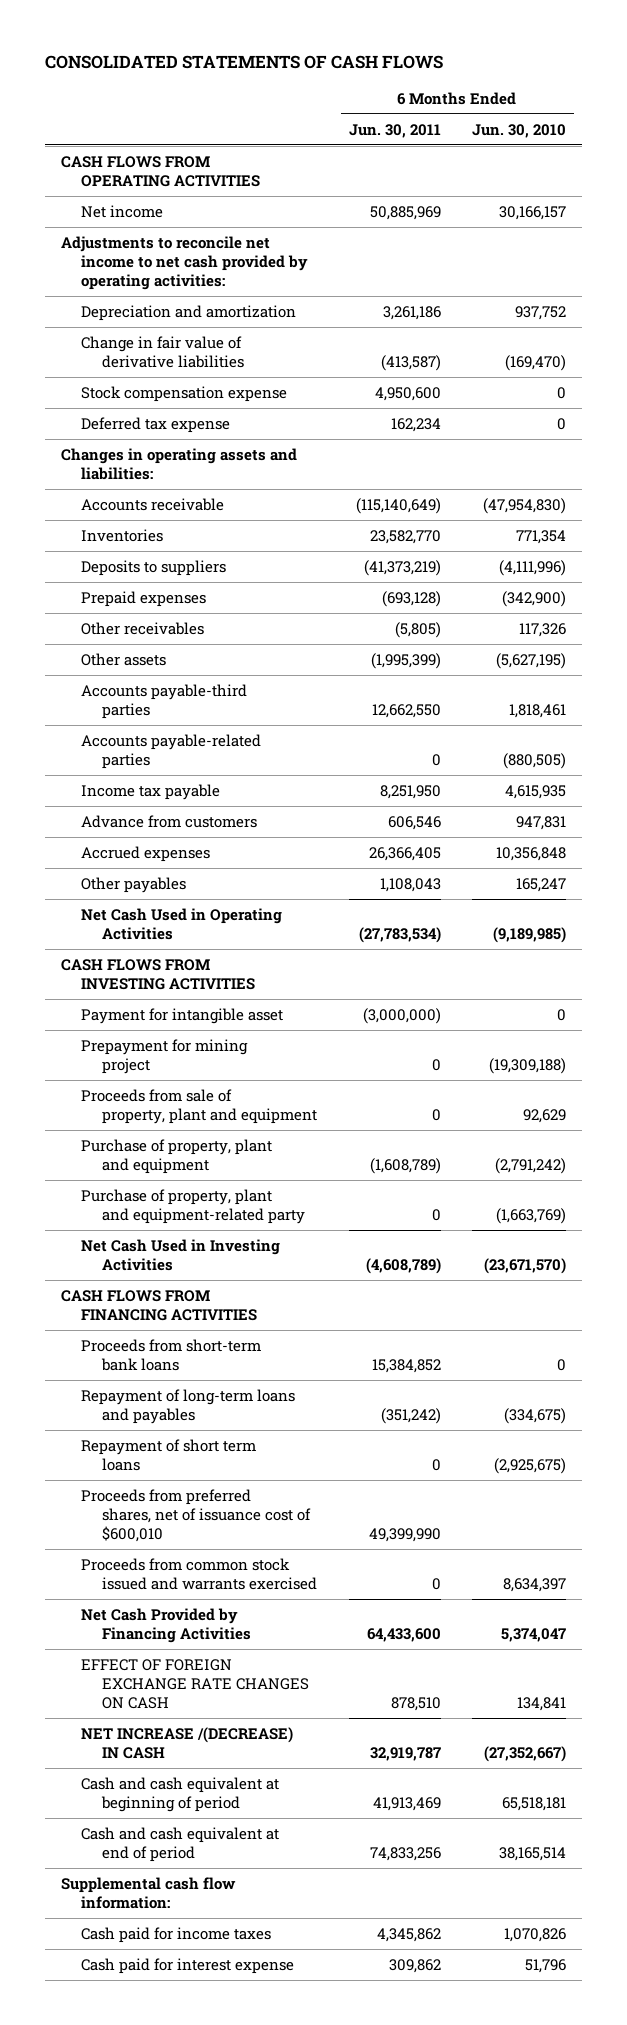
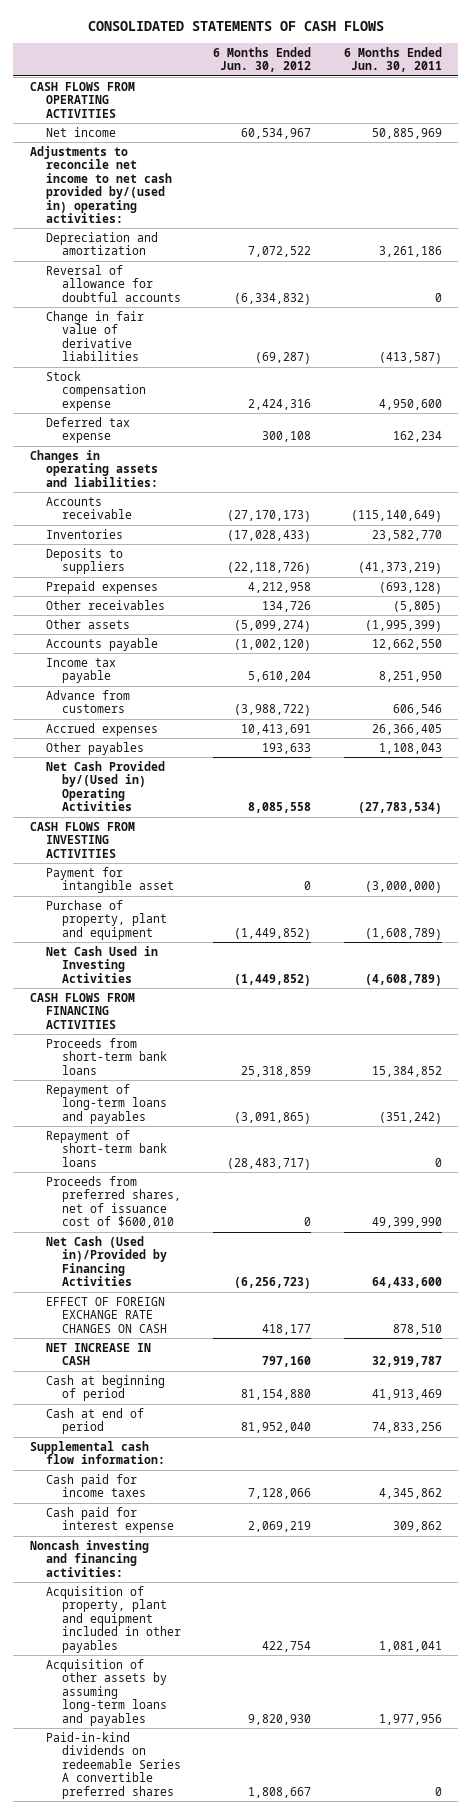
- | 6 Months Ended Jun. 30, 2011 | 6 Months Ended Jun. 30, 2010
+ | 6 Months Ended Jun. 30, 2012 | 6 Months Ended Jun. 30, 2011
- Adjustments to reconcile net income to net cash provided by operating activities:
+ Adjustments to reconcile net income to net cash provided by/(used in) operating activities:
+ Reversal of allowance for doubtful accounts | (6,334,832) | 0
- Accounts payable-third parties | 12,662,550 | 1,818,461
- Accounts payable-related parties | 0 | (880,505)
+ Accounts payable | (1,002,120) | 12,662,550
- Net Cash Used in Operating Activities | (27,783,534) | (9,189,985)
+ Net Cash Provided by/(Used in) Operating Activities | 8,085,558 | (27,783,534)
- Prepayment for mining project | 0 | (19,309,188)
- Proceeds from sale of property, plant and equipment | 0 | 92,629
- Purchase of property, plant and equipment-related party | 0 | (1,663,769)
- Repayment of short term loans | 0 | (2,925,675)
+ Repayment of short-term bank loans | (28,483,717) | 0
- Proceeds from common stock issued and warrants exercised | 0 | 8,634,397
- Net Cash Provided by Financing Activities | 64,433,600 | 5,374,047
+ Net Cash (Used in)/Provided by Financing Activities | (6,256,723) | 64,433,600
- NET INCREASE /(DECREASE) IN CASH | 32,919,787 | (27,352,667)
- Cash and cash equivalent at beginning of period | 41,913,469 | 65,518,181
- Cash and cash equivalent at end of period | 74,833,256 | 38,165,514
+ NET INCREASE IN CASH | 797,160 | 32,919,787
+ Cash at beginning of period | 81,154,880 | 41,913,469
+ Cash at end of period | 81,952,040 | 74,833,256
+ Noncash investing and financing activities:
+ Acquisition of property, plant and equipment included in other payables | 422,754 | 1,081,041
+ Acquisition of other assets by assuming long-term loans and payables | 9,820,930 | 1,977,956
+ Paid-in-kind dividends on redeemable Series A convertible preferred shares | 1,808,667 | 0

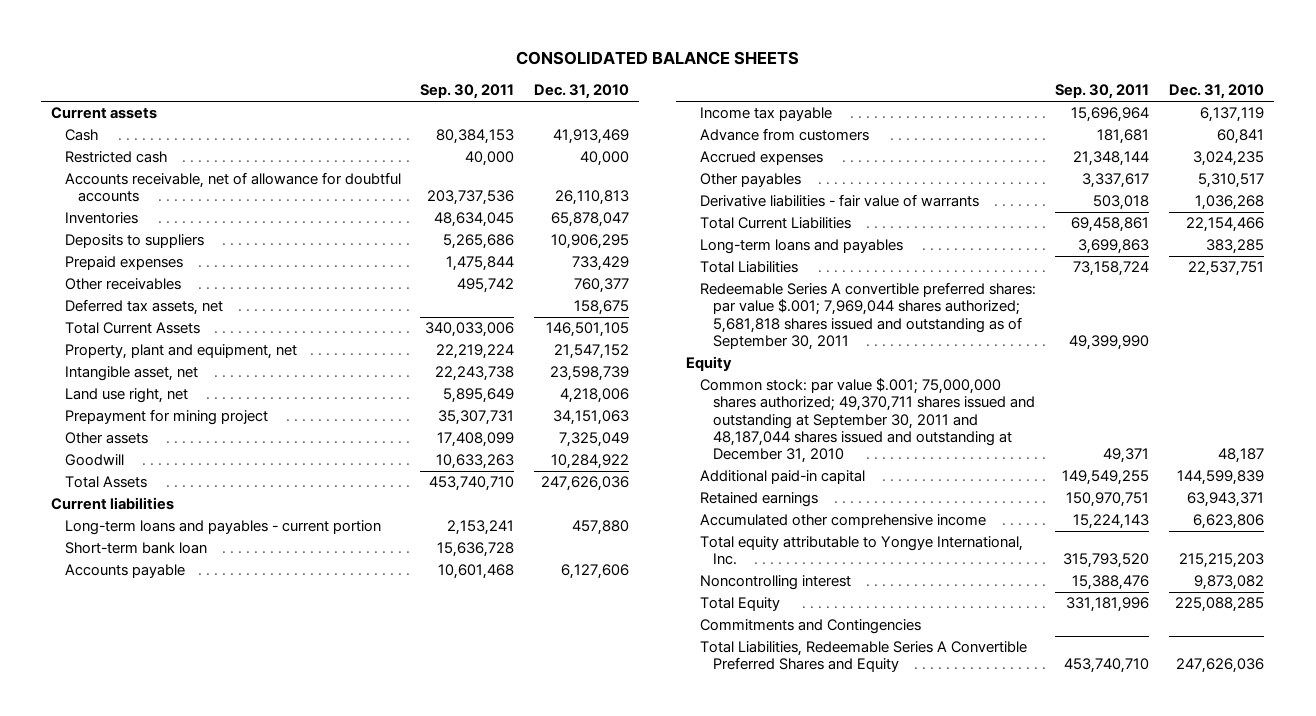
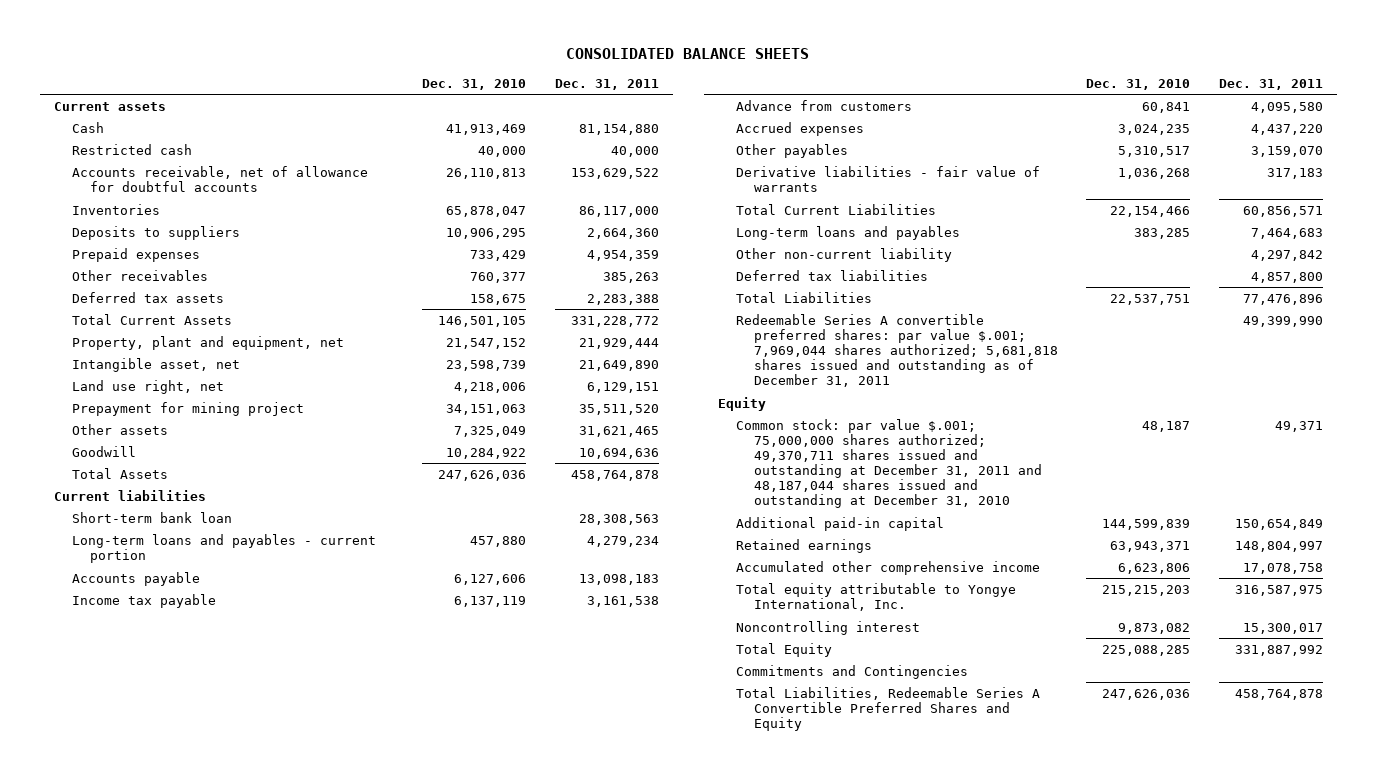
- | Sep. 30, 2011 | Dec. 31, 2010
+ | Dec. 31, 2010 | Dec. 31, 2011
- Deferred tax assets, net | | 158,675
+ Deferred tax assets | 158,675 | 2,283,388
moved down: Long-term loans and payables - current portion | 457,880 | 4,279,234
+ Other non-current liability | | 4,297,842
+ Deferred tax liabilities | | 4,857,800
- Redeemable Series A convertible preferred shares: par value $.001; 7,969,044 shares authorized; 5,681,818 shares issued and outstanding as of September 30, 2011 | 49,399,990 |
+ Redeemable Series A convertible preferred shares: par value $.001; 7,969,044 shares authorized; 5,681,818 shares issued and outstanding as of December 31, 2011 | | 49,399,990
- Common stock: par value $.001; 75,000,000 shares authorized; 49,370,711 shares issued and outstanding at September 30, 2011 and 48,187,044 shares issued and outstanding at December 31, 2010 | 49,371 | 48,187
+ Common stock: par value $.001; 75,000,000 shares authorized; 49,370,711 shares issued and outstanding at December 31, 2011 and 48,187,044 shares issued and outstanding at December 31, 2010 | 48,187 | 49,371

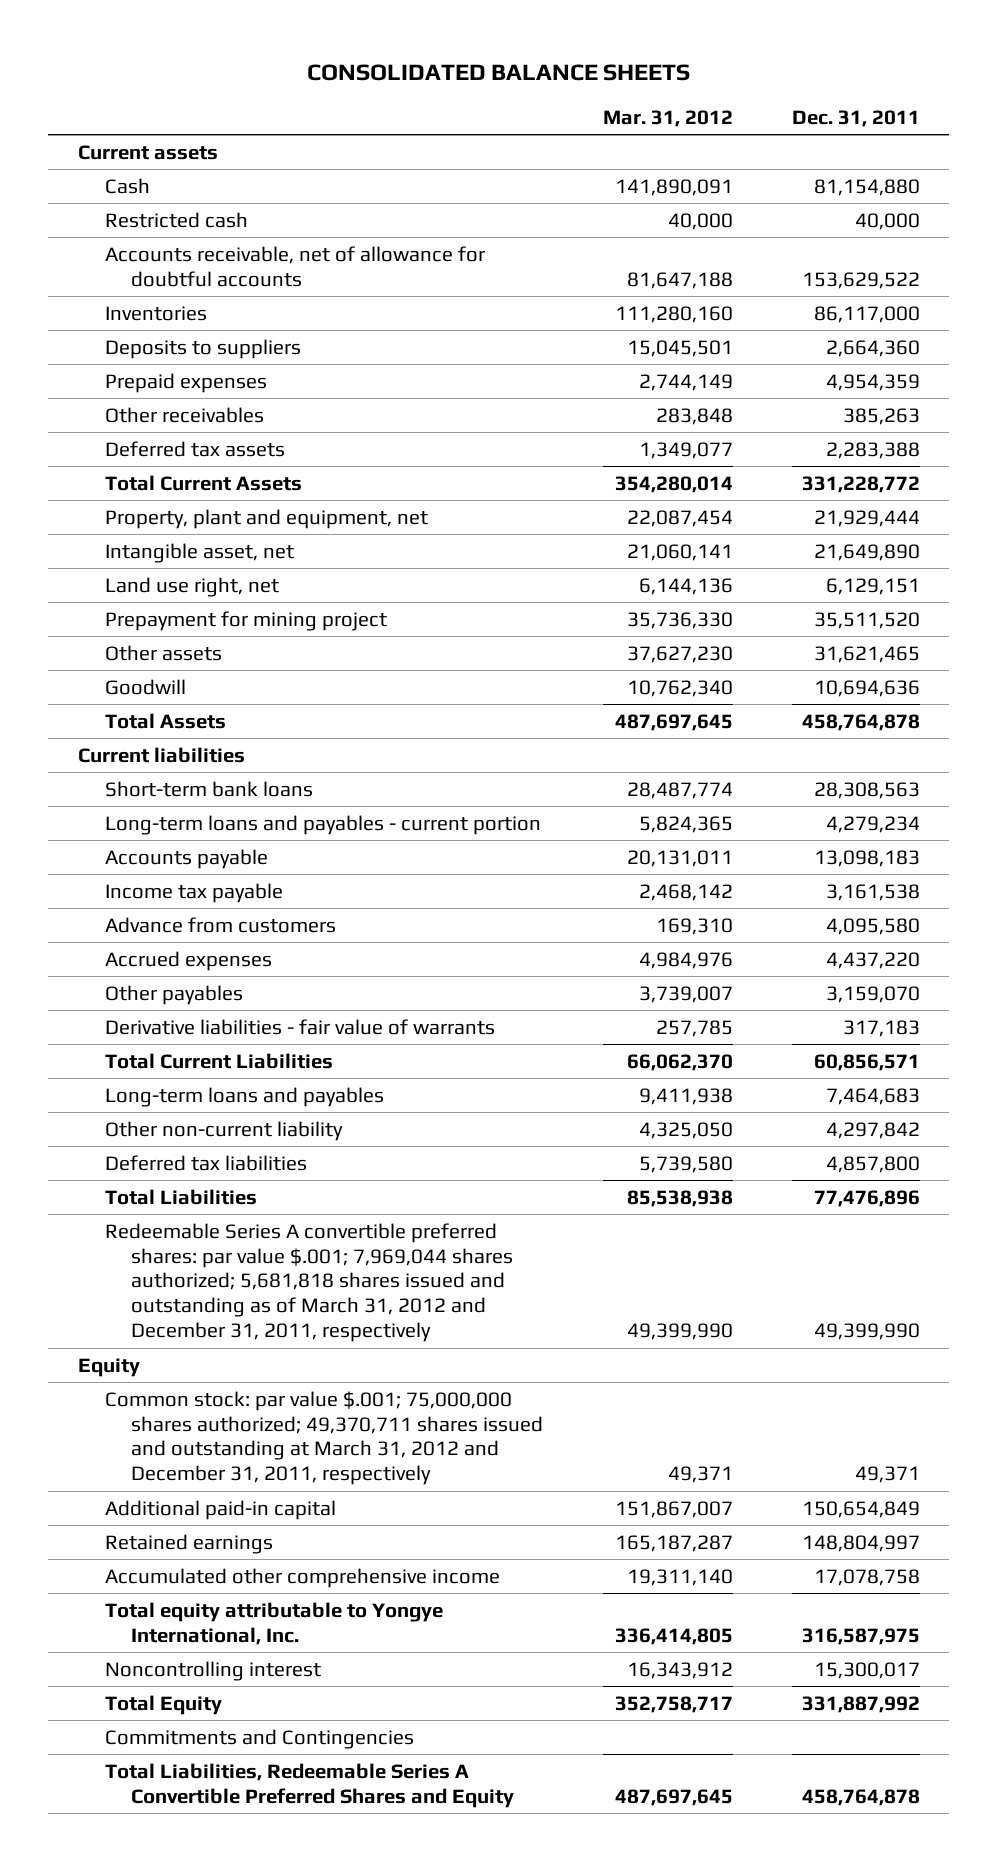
- | Dec. 31, 2010 | Dec. 31, 2011
+ | Mar. 31, 2012 | Dec. 31, 2011
- Short-term bank loan | | 28,308,563
+ Short-term bank loans | 28,487,774 | 28,308,563
- Redeemable Series A convertible preferred shares: par value $.001; 7,969,044 shares authorized; 5,681,818 shares issued and outstanding as of December 31, 2011 | | 49,399,990
+ Redeemable Series A convertible preferred shares: par value $.001; 7,969,044 shares authorized; 5,681,818 shares issued and outstanding as of March 31, 2012 and December 31, 2011, respectively | 49,399,990 | 49,399,990
- Common stock: par value $.001; 75,000,000 shares authorized; 49,370,711 shares issued and outstanding at December 31, 2011 and 48,187,044 shares issued and outstanding at December 31, 2010 | 48,187 | 49,371
+ Common stock: par value $.001; 75,000,000 shares authorized; 49,370,711 shares issued and outstanding at March 31, 2012 and December 31, 2011, respectively | 49,371 | 49,371

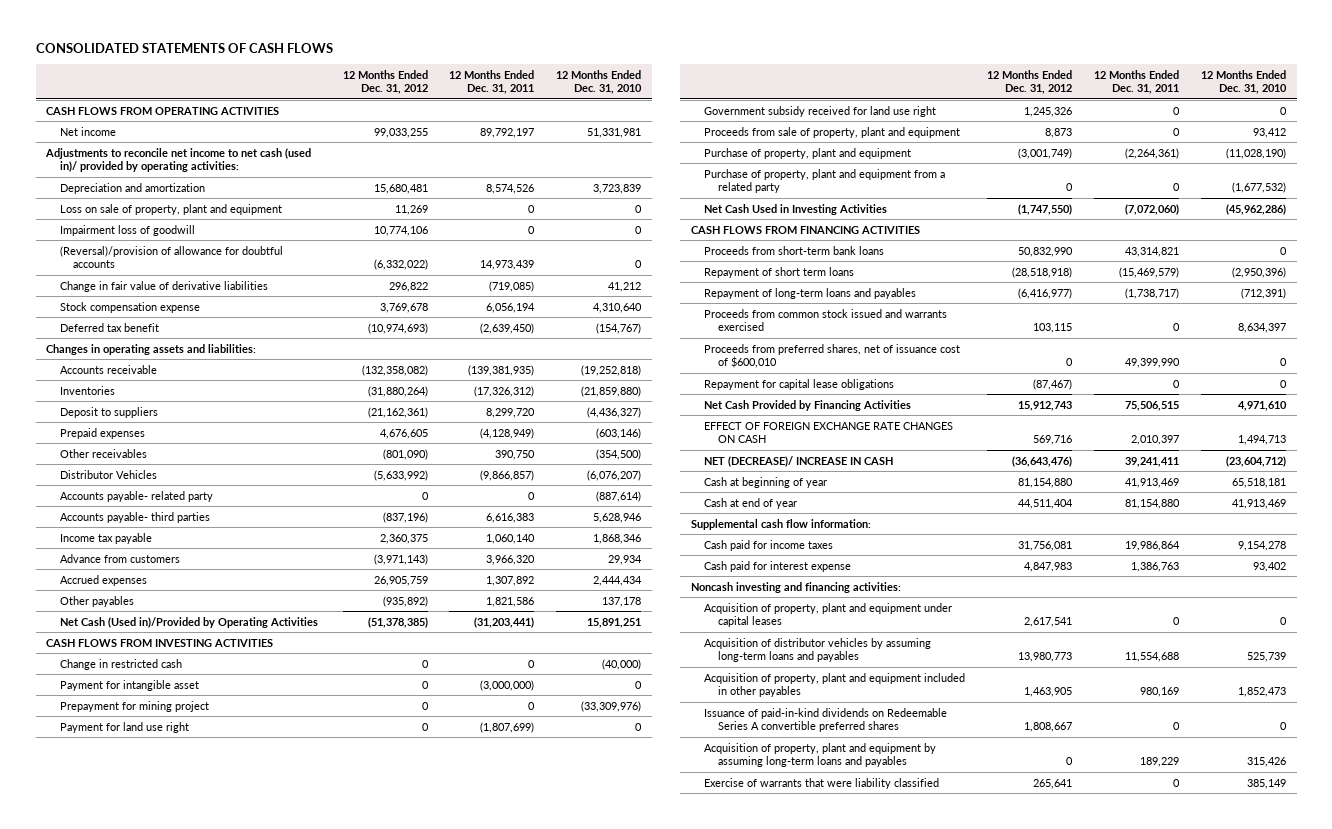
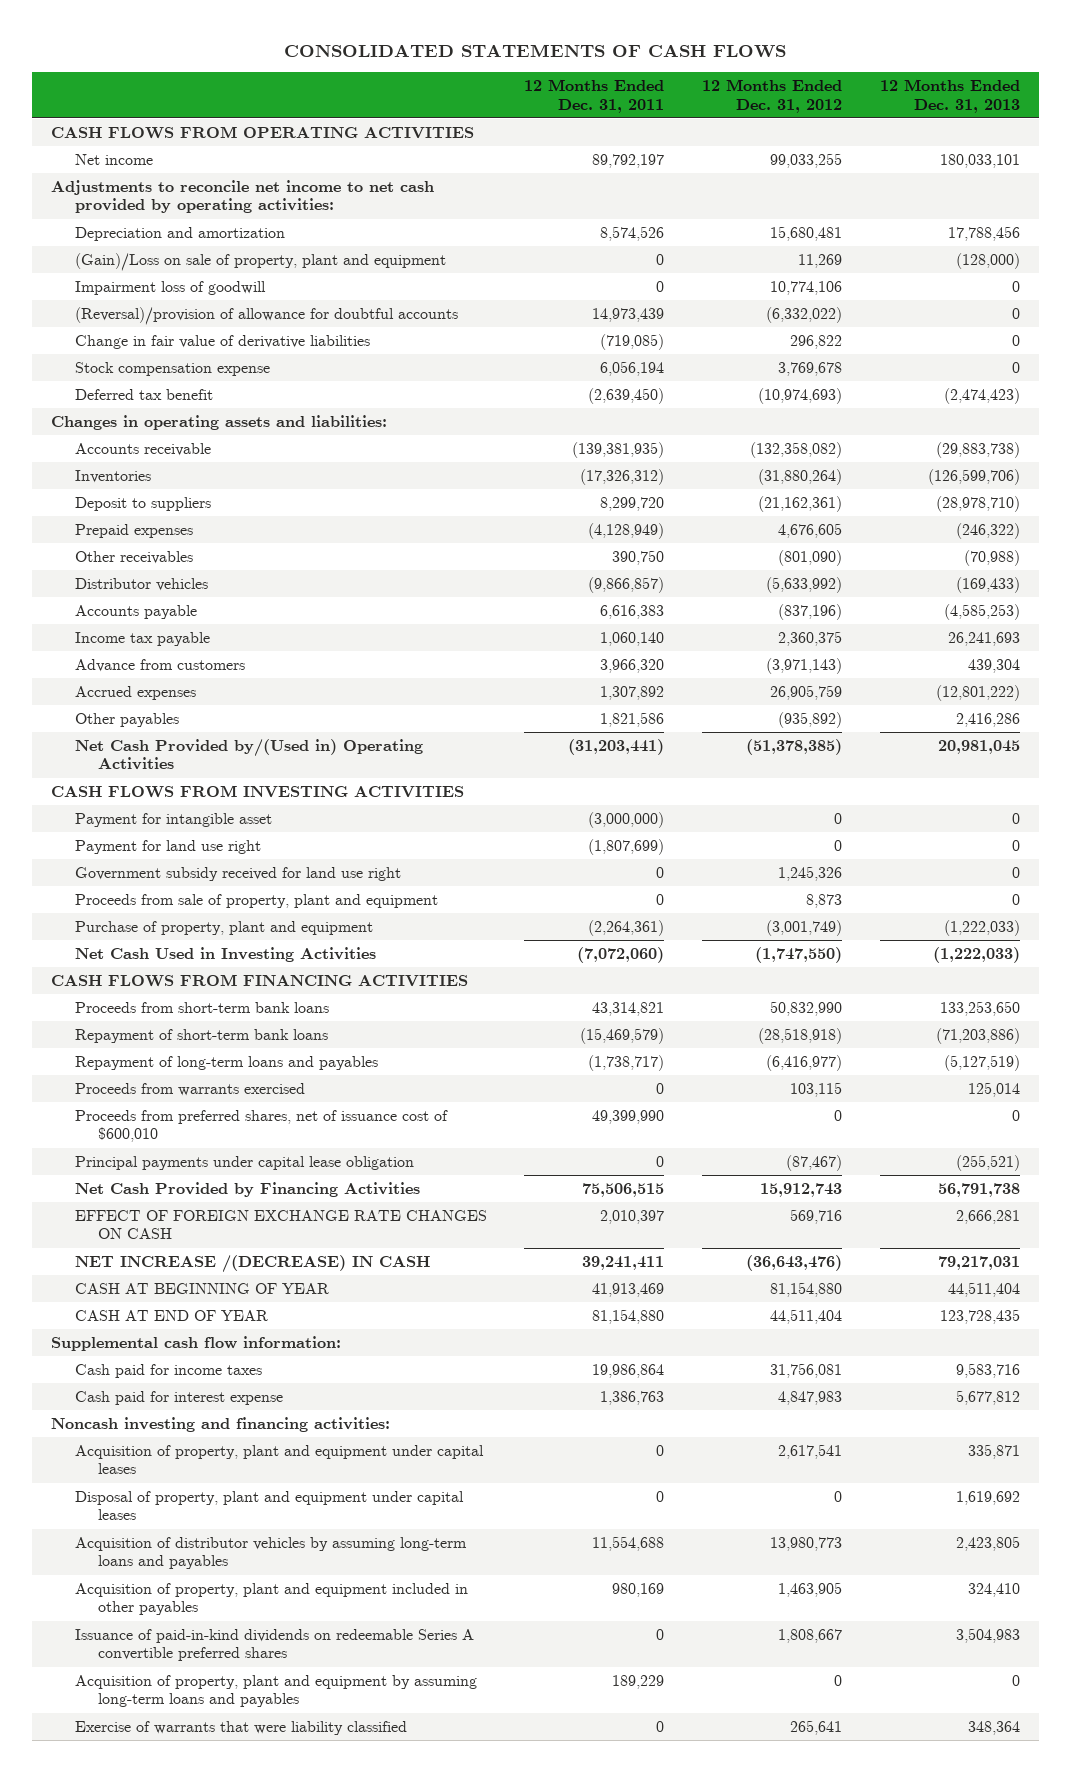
- | 12 Months Ended Dec. 31, 2012 | 12 Months Ended Dec. 31, 2011 | 12 Months Ended Dec. 31, 2010
+ | 12 Months Ended Dec. 31, 2011 | 12 Months Ended Dec. 31, 2012 | 12 Months Ended Dec. 31, 2013
- Adjustments to reconcile net income to net cash (used in)/ provided by operating activities:
+ Adjustments to reconcile net income to net cash provided by operating activities:
- Loss on sale of property, plant and equipment | 11,269 | 0 | 0
+ (Gain)/Loss on sale of property, plant and equipment | 0 | 11,269 | (128,000)
- Distributor Vehicles | (5,633,992) | (9,866,857) | (6,076,207)
- Accounts payable- related party | 0 | 0 | (887,614)
- Accounts payable- third parties | (837,196) | 6,616,383 | 5,628,946
+ Distributor vehicles | (9,866,857) | (5,633,992) | (169,433)
+ Accounts payable | 6,616,383 | (837,196) | (4,585,253)
- Net Cash (Used in)/Provided by Operating Activities | (51,378,385) | (31,203,441) | 15,891,251
+ Net Cash Provided by/(Used in) Operating Activities | (31,203,441) | (51,378,385) | 20,981,045
- Change in restricted cash | 0 | 0 | (40,000)
- Prepayment for mining project | 0 | 0 | (33,309,976)
- Purchase of property, plant and equipment from a related party | 0 | 0 | (1,677,532)
- Repayment of short term loans | (28,518,918) | (15,469,579) | (2,950,396)
+ Repayment of short-term bank loans | (15,469,579) | (28,518,918) | (71,203,886)
- Proceeds from common stock issued and warrants exercised | 103,115 | 0 | 8,634,397
+ Proceeds from warrants exercised | 0 | 103,115 | 125,014
- Repayment for capital lease obligations | (87,467) | 0 | 0
+ Principal payments under capital lease obligation | 0 | (87,467) | (255,521)
- NET (DECREASE)/ INCREASE IN CASH | (36,643,476) | 39,241,411 | (23,604,712)
- Cash at beginning of year | 81,154,880 | 41,913,469 | 65,518,181
- Cash at end of year | 44,511,404 | 81,154,880 | 41,913,469
+ NET INCREASE /(DECREASE) IN CASH | 39,241,411 | (36,643,476) | 79,217,031
+ CASH AT BEGINNING OF YEAR | 41,913,469 | 81,154,880 | 44,511,404
+ CASH AT END OF YEAR | 81,154,880 | 44,511,404 | 123,728,435
+ Disposal of property, plant and equipment under capital leases | 0 | 0 | 1,619,692
- Issuance of paid-in-kind dividends on Redeemable Series A convertible preferred shares | 1,808,667 | 0 | 0
+ Issuance of paid-in-kind dividends on redeemable Series A convertible preferred shares | 0 | 1,808,667 | 3,504,983

